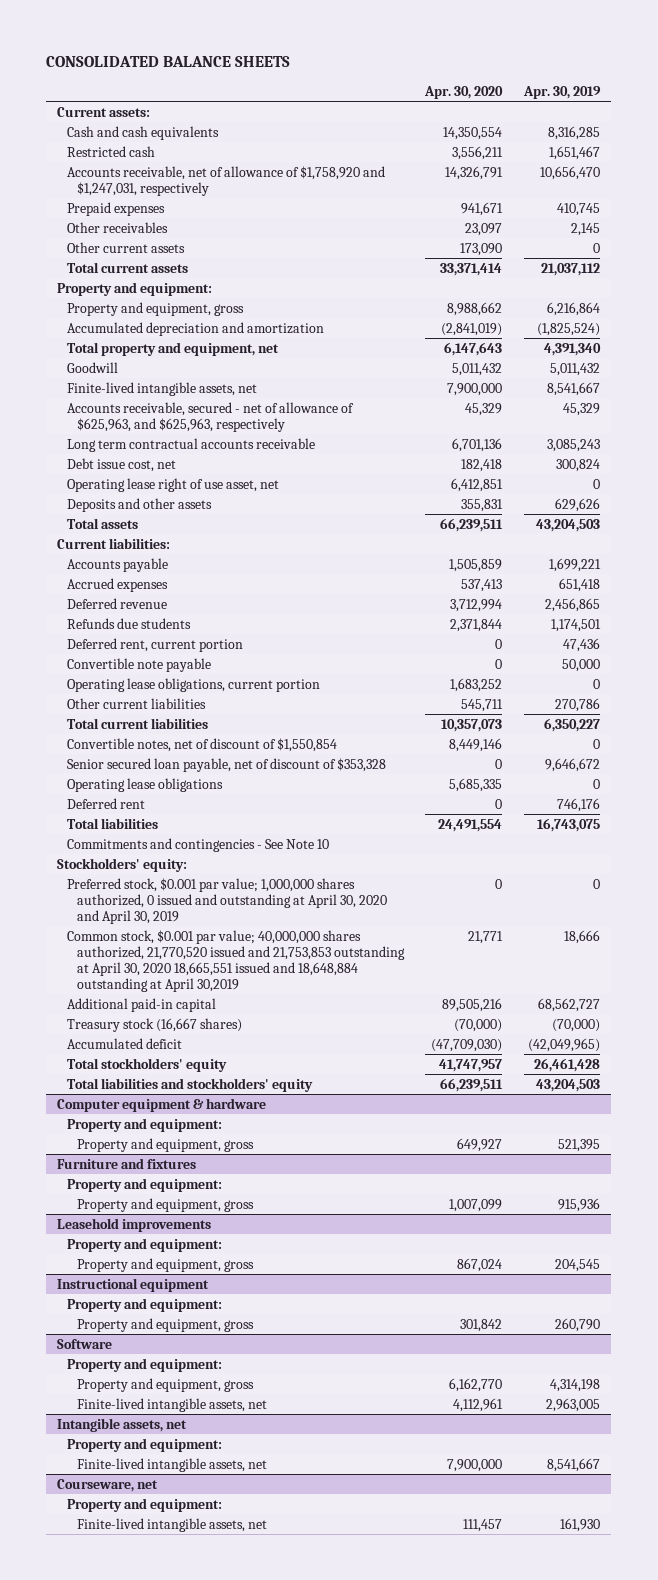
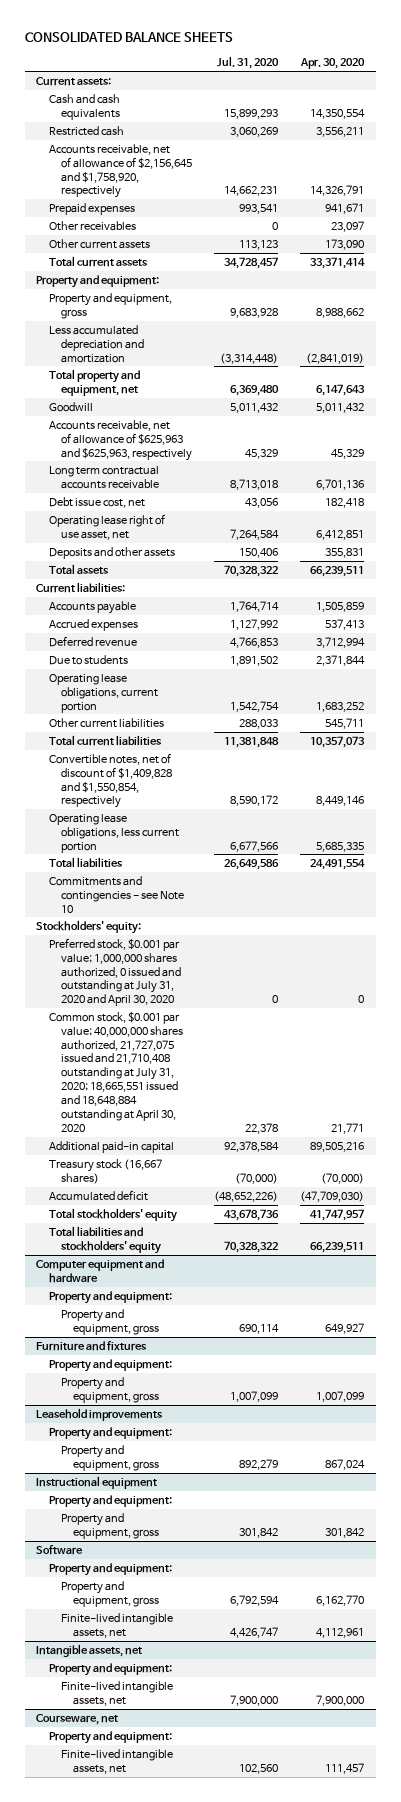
- | Apr. 30, 2020 | Apr. 30, 2019
+ | Jul. 31, 2020 | Apr. 30, 2020
- Accounts receivable, net of allowance of $1,758,920 and $1,247,031, respectively | 14,326,791 | 10,656,470
+ Accounts receivable, net of allowance of $2,156,645 and $1,758,920, respectively | 14,662,231 | 14,326,791
- Accumulated depreciation and amortization | (2,841,019) | (1,825,524)
+ Less accumulated depreciation and amortization | (3,314,448) | (2,841,019)
- Finite-lived intangible assets, net | 7,900,000 | 8,541,667
- Accounts receivable, secured - net of allowance of $625,963, and $625,963, respectively | 45,329 | 45,329
+ Accounts receivable, net of allowance of $625,963 and $625,963, respectively | 45,329 | 45,329
- Refunds due students | 2,371,844 | 1,174,501
- Deferred rent, current portion | 0 | 47,436
- Convertible note payable | 0 | 50,000
+ Due to students | 1,891,502 | 2,371,844
- Convertible notes, net of discount of $1,550,854 | 8,449,146 | 0
- Senior secured loan payable, net of discount of $353,328 | 0 | 9,646,672
- Operating lease obligations | 5,685,335 | 0
- Deferred rent | 0 | 746,176
+ Convertible notes, net of discount of $1,409,828 and $1,550,854, respectively | 8,590,172 | 8,449,146
+ Operating lease obligations, less current portion | 6,677,566 | 5,685,335
- Commitments and contingencies - See Note 10
+ Commitments and contingencies - see Note 10
- Preferred stock, $0.001 par value; 1,000,000 shares authorized, 0 issued and outstanding at April 30, 2020 and April 30, 2019 | 0 | 0
- Common stock, $0.001 par value; 40,000,000 shares authorized, 21,770,520 issued and 21,753,853 outstanding at April 30, 2020 18,665,551 issued and 18,648,884 outstanding at April 30,2019 | 21,771 | 18,666
+ Preferred stock, $0.001 par value; 1,000,000 shares authorized, 0 issued and outstanding at July 31, 2020 and April 30, 2020 | 0 | 0
+ Common stock, $0.001 par value; 40,000,000 shares authorized, 21,727,075 issued and 21,710,408 outstanding at July 31, 2020; 18,665,551 issued and 18,648,884 outstanding at April 30, 2020 | 22,378 | 21,771
- Computer equipment & hardware
+ Computer equipment and hardware

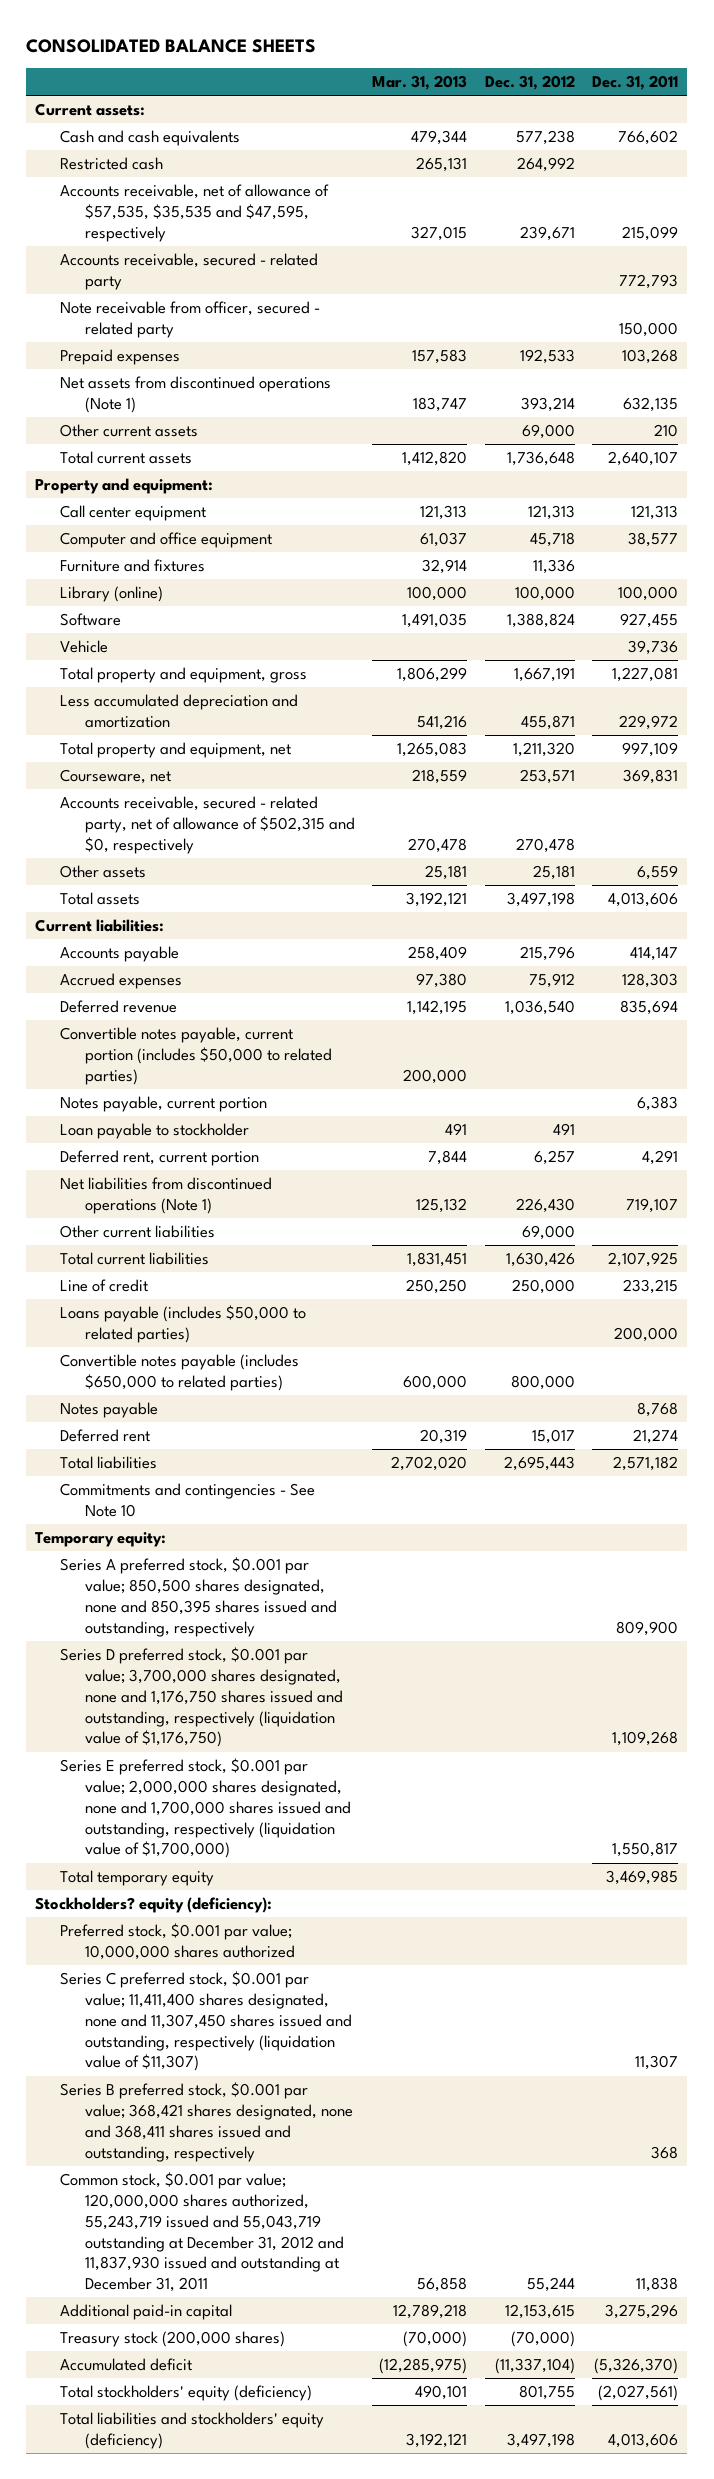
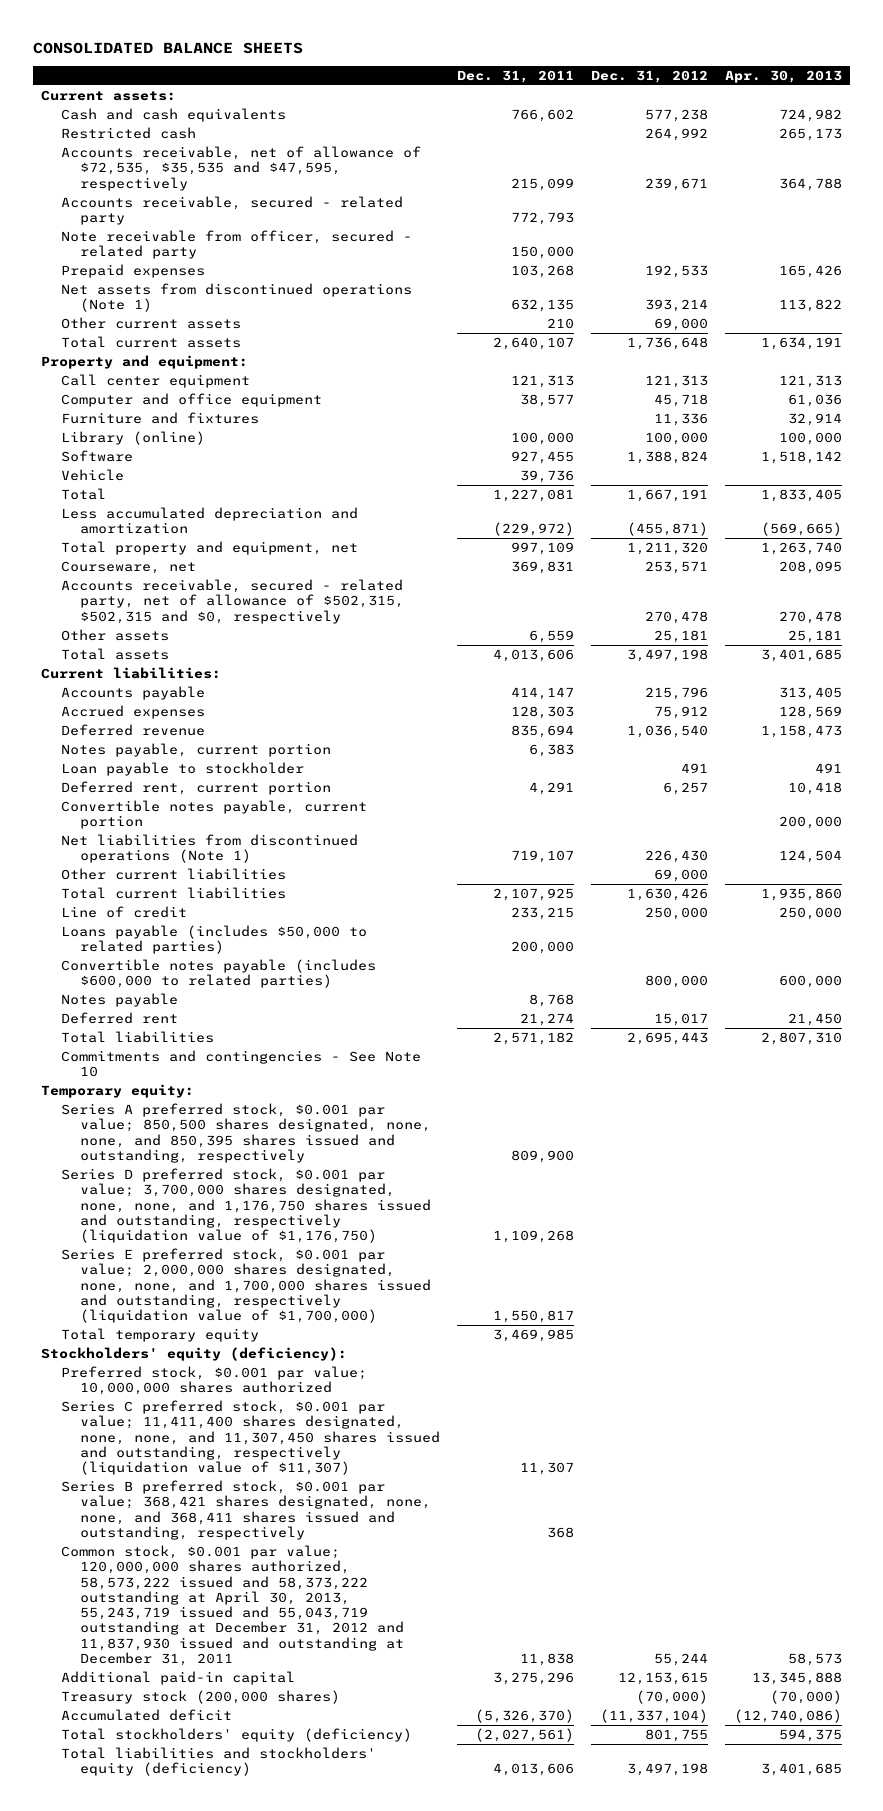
- | Mar. 31, 2013 | Dec. 31, 2012 | Dec. 31, 2011
+ | Dec. 31, 2011 | Dec. 31, 2012 | Apr. 30, 2013
- Accounts receivable, net of allowance of $57,535, $35,535 and $47,595, respectively | 327,015 | 239,671 | 215,099
+ Accounts receivable, net of allowance of $72,535, $35,535 and $47,595, respectively | 215,099 | 239,671 | 364,788
- Total property and equipment, gross | 1,806,299 | 1,667,191 | 1,227,081
- Less accumulated depreciation and amortization | 541,216 | 455,871 | 229,972
+ Total | 1,227,081 | 1,667,191 | 1,833,405
+ Less accumulated depreciation and amortization | (229,972) | (455,871) | (569,665)
- Accounts receivable, secured - related party, net of allowance of $502,315 and $0, respectively | 270,478 | 270,478 |
+ Accounts receivable, secured - related party, net of allowance of $502,315, $502,315 and $0, respectively | | 270,478 | 270,478
- Convertible notes payable, current portion (includes $50,000 to related parties) | 200,000 | |
+ Convertible notes payable, current portion | | | 200,000
- Convertible notes payable (includes $650,000 to related parties) | 600,000 | 800,000 |
+ Convertible notes payable (includes $600,000 to related parties) | | 800,000 | 600,000
- Series A preferred stock, $0.001 par value; 850,500 shares designated, none and 850,395 shares issued and outstanding, respectively | | | 809,900
- Series D preferred stock, $0.001 par value; 3,700,000 shares designated, none and 1,176,750 shares issued and outstanding, respectively (liquidation value of $1,176,750) | | | 1,109,268
- Series E preferred stock, $0.001 par value; 2,000,000 shares designated, none and 1,700,000 shares issued and outstanding, respectively (liquidation value of $1,700,000) | | | 1,550,817
+ Series A preferred stock, $0.001 par value; 850,500 shares designated, none, none, and 850,395 shares issued and outstanding, respectively | 809,900 | |
+ Series D preferred stock, $0.001 par value; 3,700,000 shares designated, none, none, and 1,176,750 shares issued and outstanding, respectively (liquidation value of $1,176,750) | 1,109,268 | |
+ Series E preferred stock, $0.001 par value; 2,000,000 shares designated, none, none, and 1,700,000 shares issued and outstanding, respectively (liquidation value of $1,700,000) | 1,550,817 | |
- Stockholders? equity (deficiency):
+ Stockholders' equity (deficiency):
- Series C preferred stock, $0.001 par value; 11,411,400 shares designated, none and 11,307,450 shares issued and outstanding, respectively (liquidation value of $11,307) | | | 11,307
- Series B preferred stock, $0.001 par value; 368,421 shares designated, none and 368,411 shares issued and outstanding, respectively | | | 368
- Common stock, $0.001 par value; 120,000,000 shares authorized, 55,243,719 issued and 55,043,719 outstanding at December 31, 2012 and 11,837,930 issued and outstanding at December 31, 2011 | 56,858 | 55,244 | 11,838
+ Series C preferred stock, $0.001 par value; 11,411,400 shares designated, none, none, and 11,307,450 shares issued and outstanding, respectively (liquidation value of $11,307) | 11,307 | |
+ Series B preferred stock, $0.001 par value; 368,421 shares designated, none, none, and 368,411 shares issued and outstanding, respectively | 368 | |
+ Common stock, $0.001 par value; 120,000,000 shares authorized, 58,573,222 issued and 58,373,222 outstanding at April 30, 2013, 55,243,719 issued and 55,043,719 outstanding at December 31, 2012 and 11,837,930 issued and outstanding at December 31, 2011 | 11,838 | 55,244 | 58,573

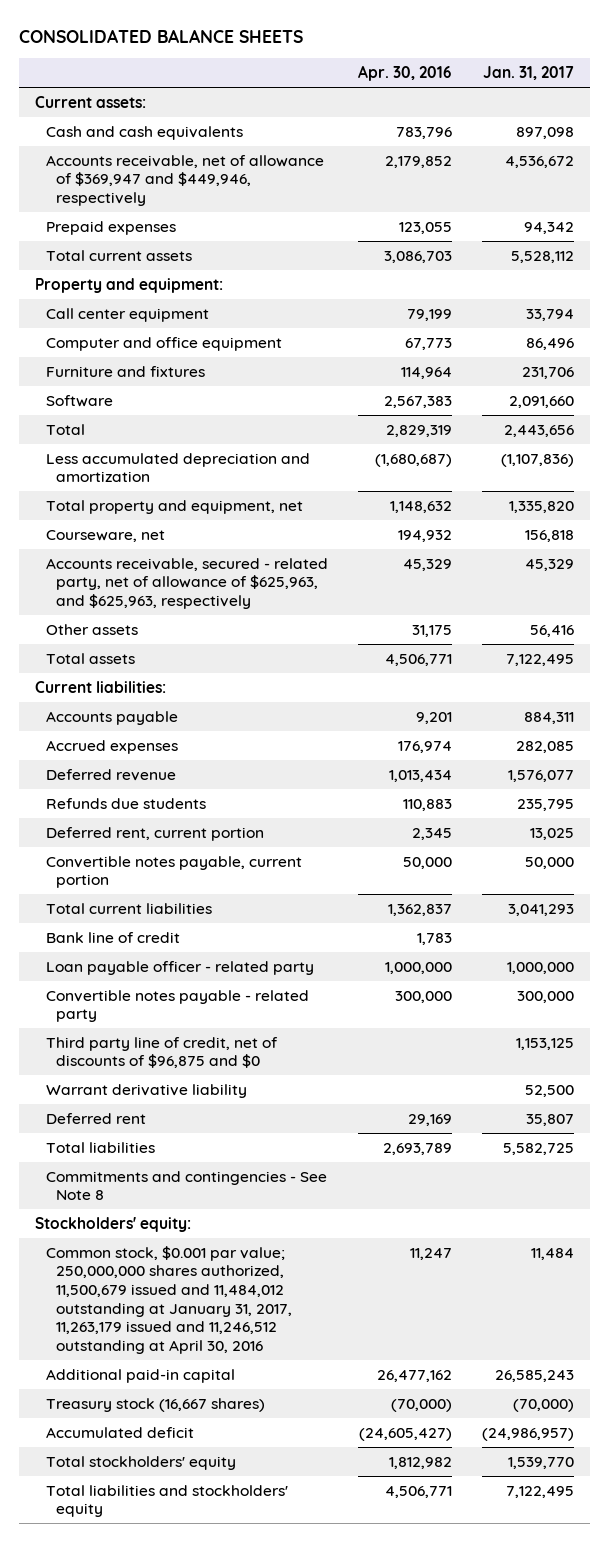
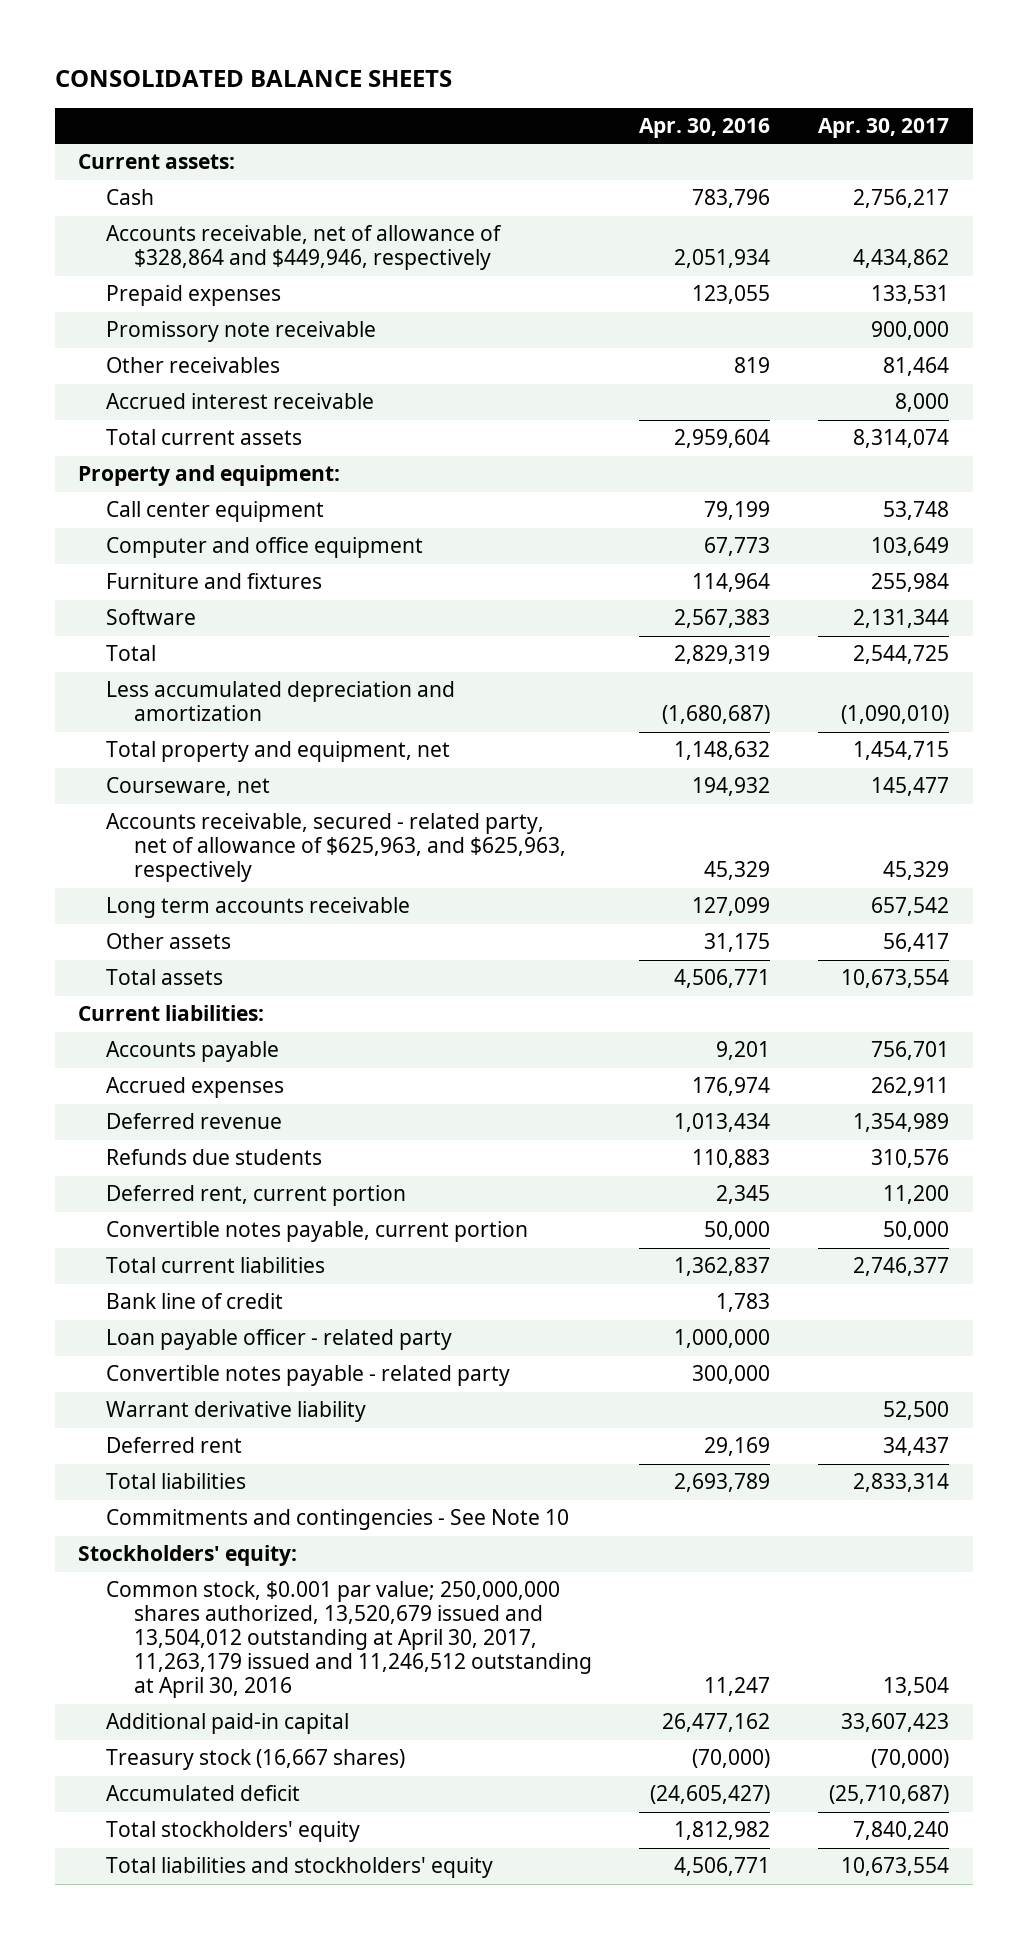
- | Apr. 30, 2016 | Jan. 31, 2017
+ | Apr. 30, 2016 | Apr. 30, 2017
- Cash and cash equivalents | 783,796 | 897,098
- Accounts receivable, net of allowance of $369,947 and $449,946, respectively | 2,179,852 | 4,536,672
+ Cash | 783,796 | 2,756,217
+ Accounts receivable, net of allowance of $328,864 and $449,946, respectively | 2,051,934 | 4,434,862
- Total current assets | 3,086,703 | 5,528,112
+ Promissory note receivable | | 900,000
+ Other receivables | 819 | 81,464
+ Accrued interest receivable | | 8,000
+ Total current assets | 2,959,604 | 8,314,074
+ Long term accounts receivable | 127,099 | 657,542
- Third party line of credit, net of discounts of $96,875 and $0 | | 1,153,125
- Commitments and contingencies - See Note 8
+ Commitments and contingencies - See Note 10
- Common stock, $0.001 par value; 250,000,000 shares authorized, 11,500,679 issued and 11,484,012 outstanding at January 31, 2017, 11,263,179 issued and 11,246,512 outstanding at April 30, 2016 | 11,247 | 11,484
+ Common stock, $0.001 par value; 250,000,000 shares authorized, 13,520,679 issued and 13,504,012 outstanding at April 30, 2017, 11,263,179 issued and 11,246,512 outstanding at April 30, 2016 | 11,247 | 13,504

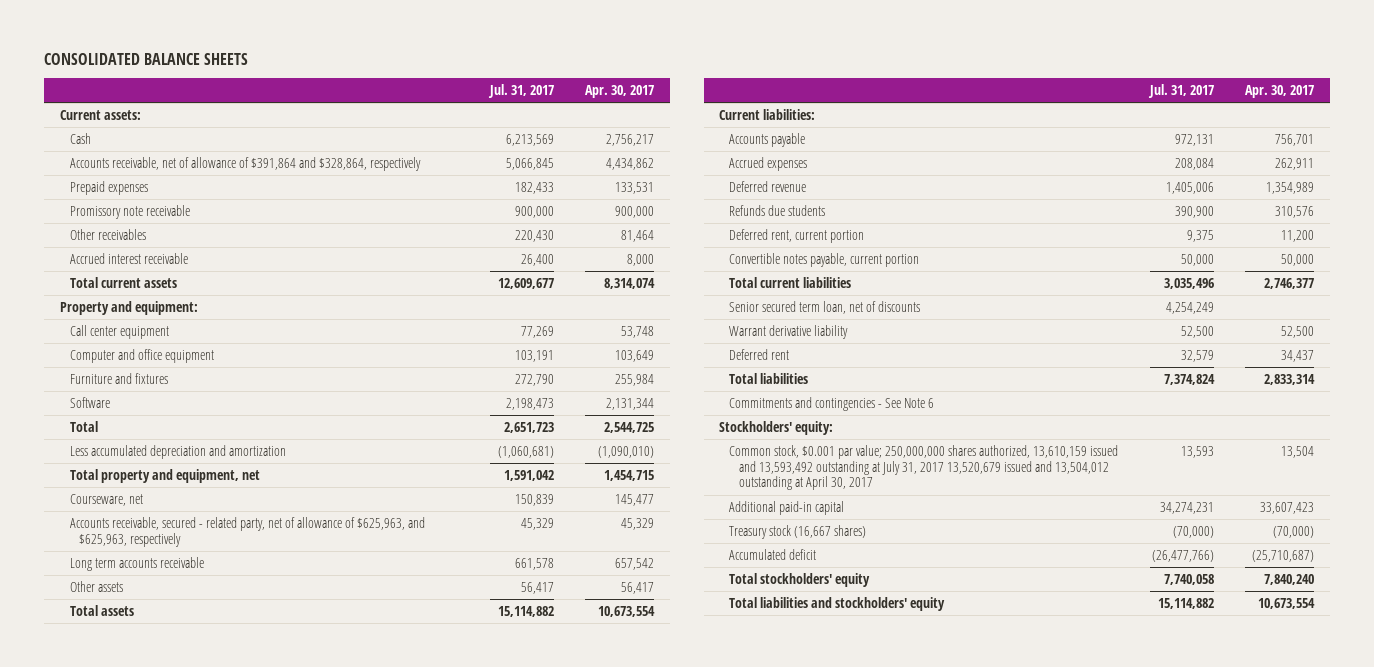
- | Apr. 30, 2016 | Apr. 30, 2017
+ | Jul. 31, 2017 | Apr. 30, 2017
- Accounts receivable, net of allowance of $328,864 and $449,946, respectively | 2,051,934 | 4,434,862
+ Accounts receivable, net of allowance of $391,864 and $328,864, respectively | 5,066,845 | 4,434,862
- Bank line of credit | 1,783 |
- Loan payable officer - related party | 1,000,000 |
- Convertible notes payable - related party | 300,000 |
+ Senior secured term loan, net of discounts | 4,254,249 |
- Commitments and contingencies - See Note 10
+ Commitments and contingencies - See Note 6
- Common stock, $0.001 par value; 250,000,000 shares authorized, 13,520,679 issued and 13,504,012 outstanding at April 30, 2017, 11,263,179 issued and 11,246,512 outstanding at April 30, 2016 | 11,247 | 13,504
+ Common stock, $0.001 par value; 250,000,000 shares authorized, 13,610,159 issued and 13,593,492 outstanding at July 31, 2017 13,520,679 issued and 13,504,012 outstanding at April 30, 2017 | 13,593 | 13,504

